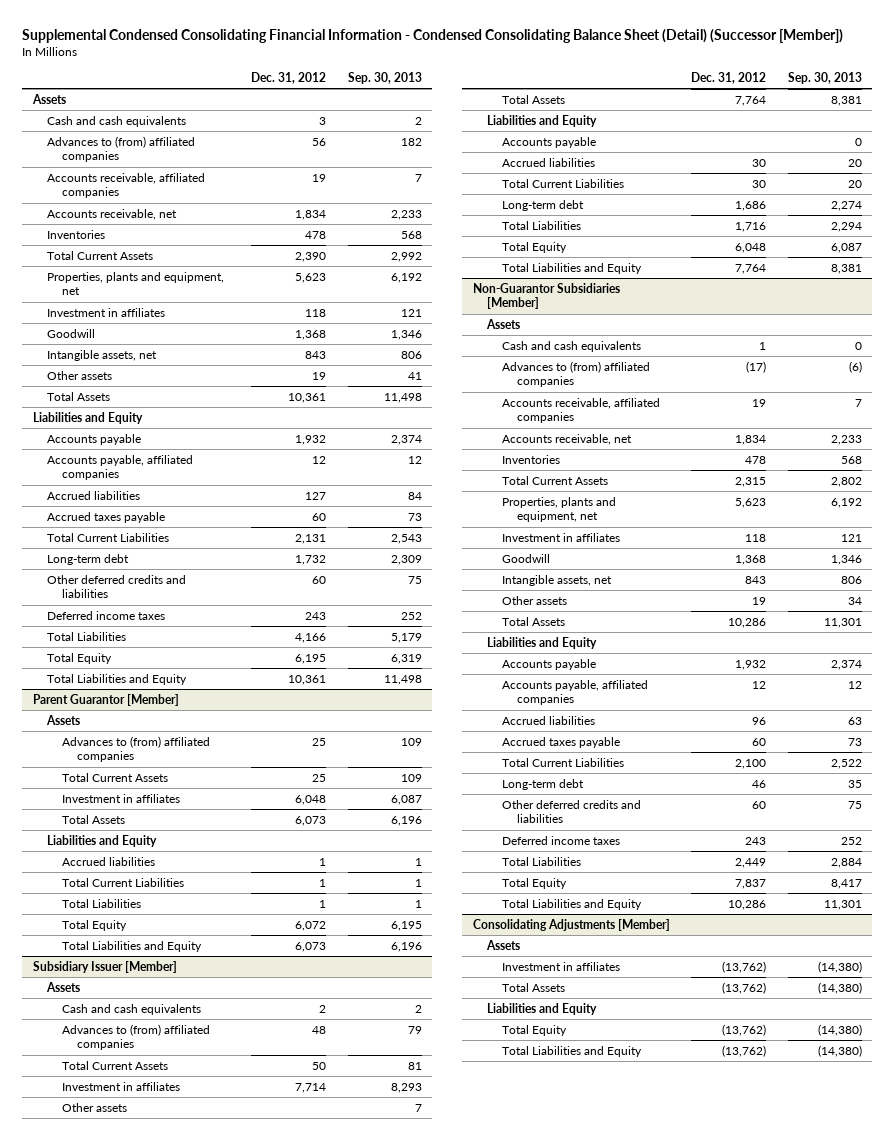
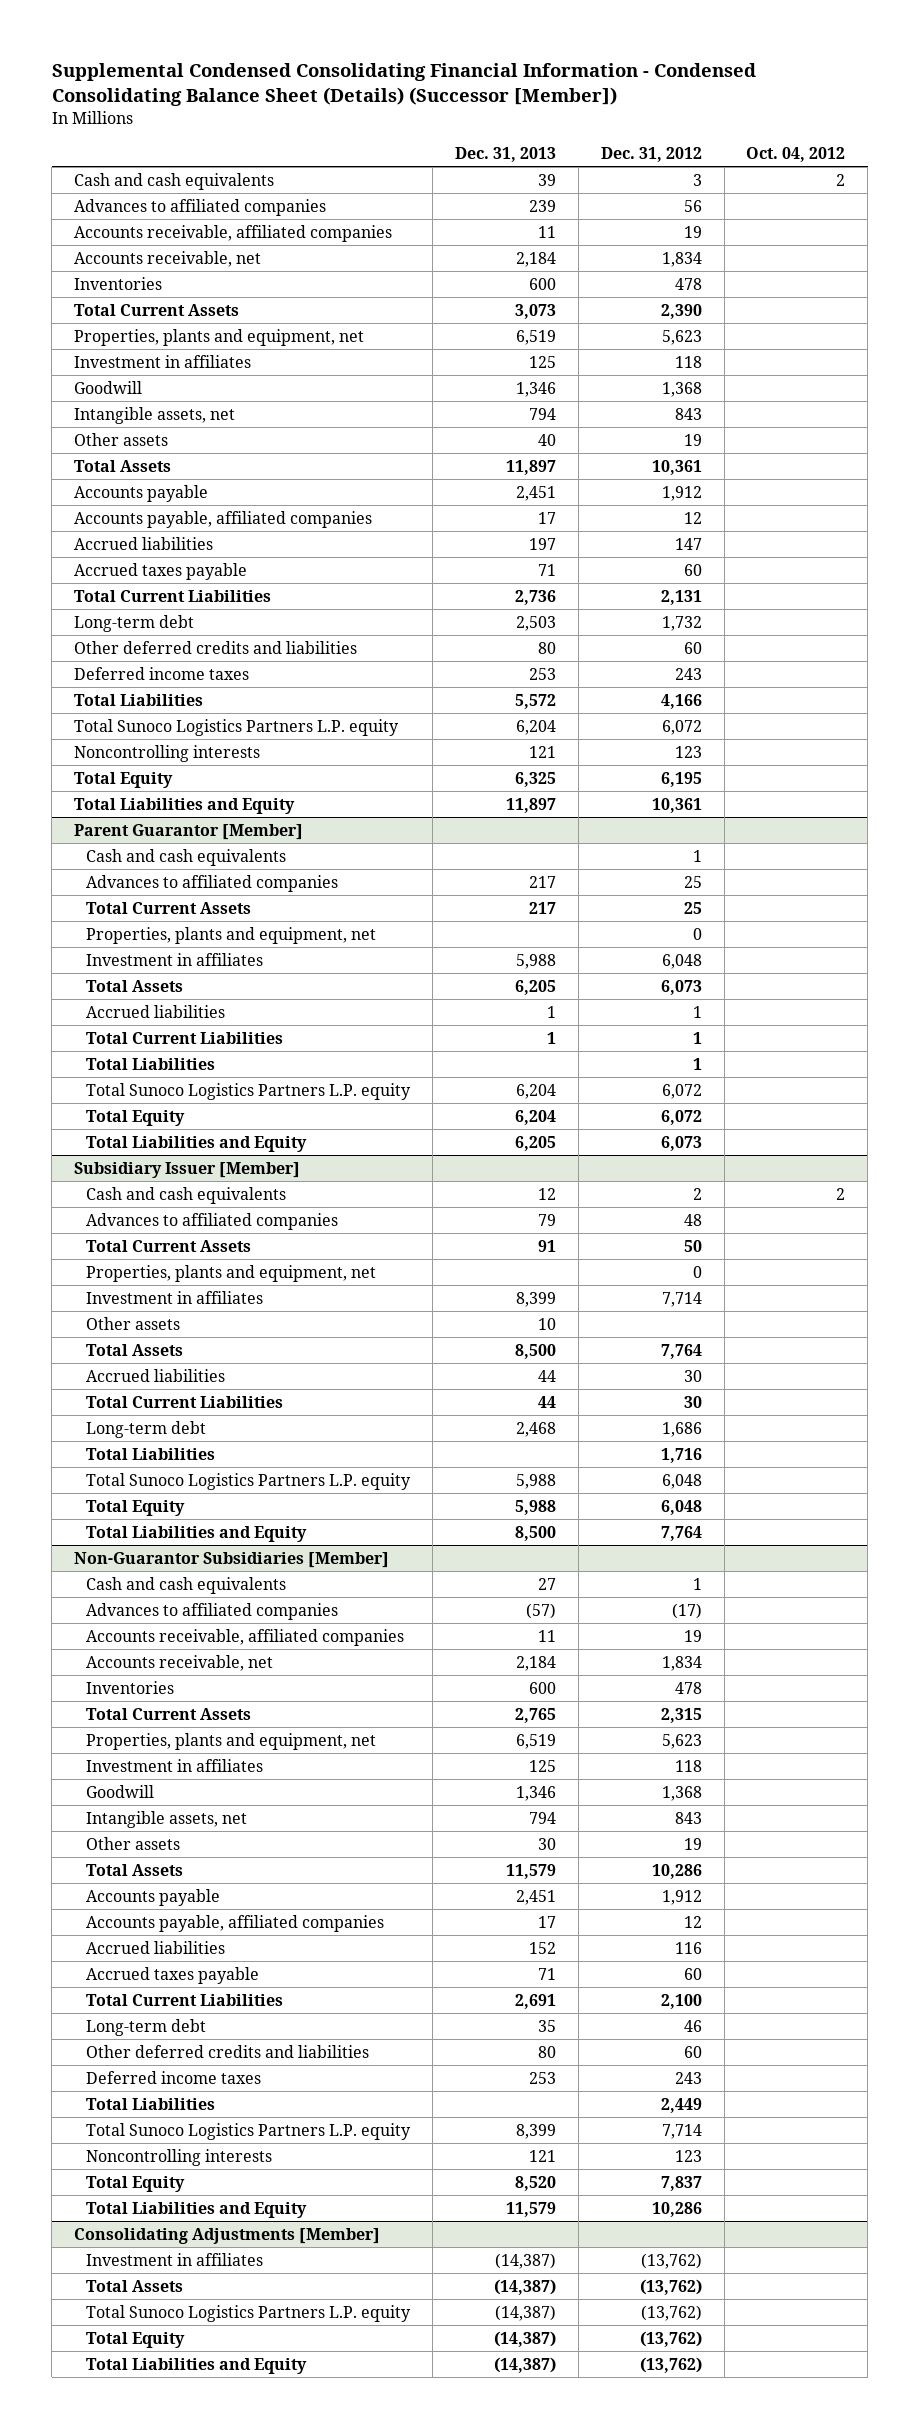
- Supplemental Condensed Consolidating Financial Information - Condensed Consolidating Balance Sheet (Detail) (Successor [Member])
+ Supplemental Condensed Consolidating Financial Information - Condensed Consolidating Balance Sheet (Details) (Successor [Member])
- | Dec. 31, 2012 | Sep. 30, 2013
+ | Dec. 31, 2013 | Dec. 31, 2012 | Oct. 04, 2012
- Assets
- Advances to (from) affiliated companies | 56 | 182
+ Advances to affiliated companies | 239 | 56 |
- Liabilities and Equity
- Accounts payable | 1,932 | 2,374
+ Accounts payable | 2,451 | 1,912 |
- Accrued liabilities | 127 | 84
+ Accrued liabilities | 197 | 147 |
+ Total Sunoco Logistics Partners L.P. equity | 6,204 | 6,072 |
+ Noncontrolling interests | 121 | 123 |
@ Parent Guarantor [Member]
- Assets
- Advances to (from) affiliated companies | 25 | 109
+ Cash and cash equivalents | | 1 |
+ Advances to affiliated companies | 217 | 25 |
+ Properties, plants and equipment, net | | 0 |
- Liabilities and Equity
+ Total Sunoco Logistics Partners L.P. equity | 6,204 | 6,072 |
@ Subsidiary Issuer [Member]
- Assets
- Advances to (from) affiliated companies | 48 | 79
+ Advances to affiliated companies | 79 | 48 |
+ Properties, plants and equipment, net | | 0 |
- Liabilities and Equity
- Accounts payable | | 0
+ Total Sunoco Logistics Partners L.P. equity | 5,988 | 6,048 |
@ Non-Guarantor Subsidiaries [Member]
- Assets
- Advances to (from) affiliated companies | (17) | (6)
+ Advances to affiliated companies | (57) | (17) |
- Liabilities and Equity
- Accounts payable | 1,932 | 2,374
+ Accounts payable | 2,451 | 1,912 |
- Accrued liabilities | 96 | 63
+ Accrued liabilities | 152 | 116 |
+ Total Sunoco Logistics Partners L.P. equity | 8,399 | 7,714 |
+ Noncontrolling interests | 121 | 123 |
@ Consolidating Adjustments [Member]
- Assets
- Liabilities and Equity
+ Total Sunoco Logistics Partners L.P. equity | (14,387) | (13,762) |

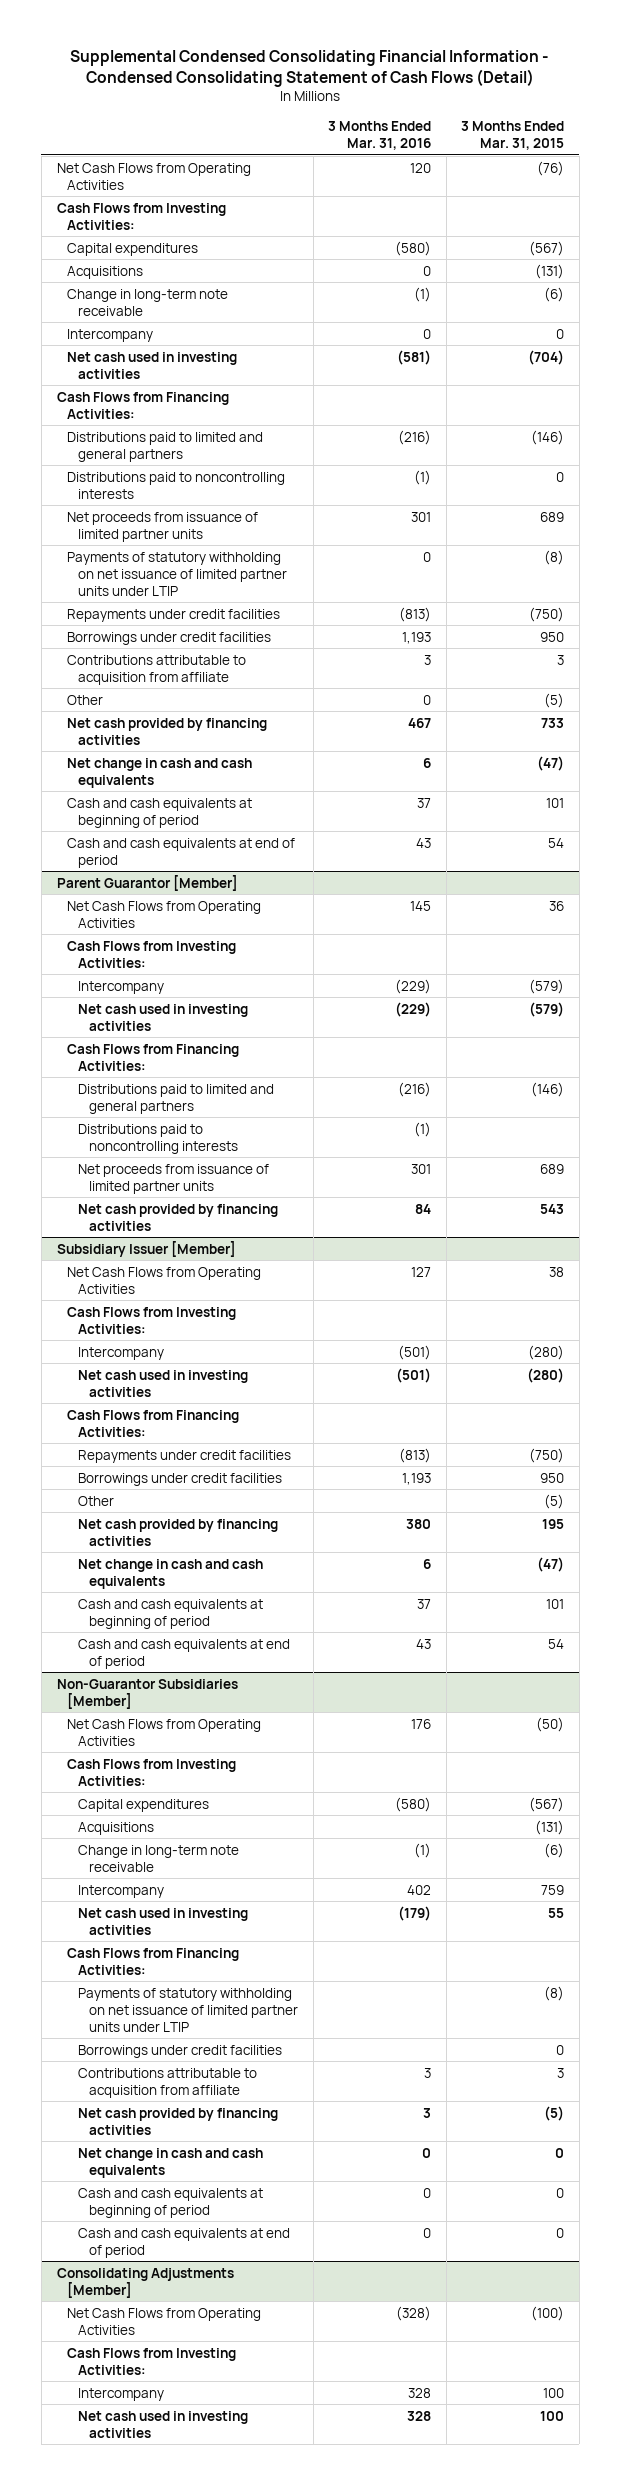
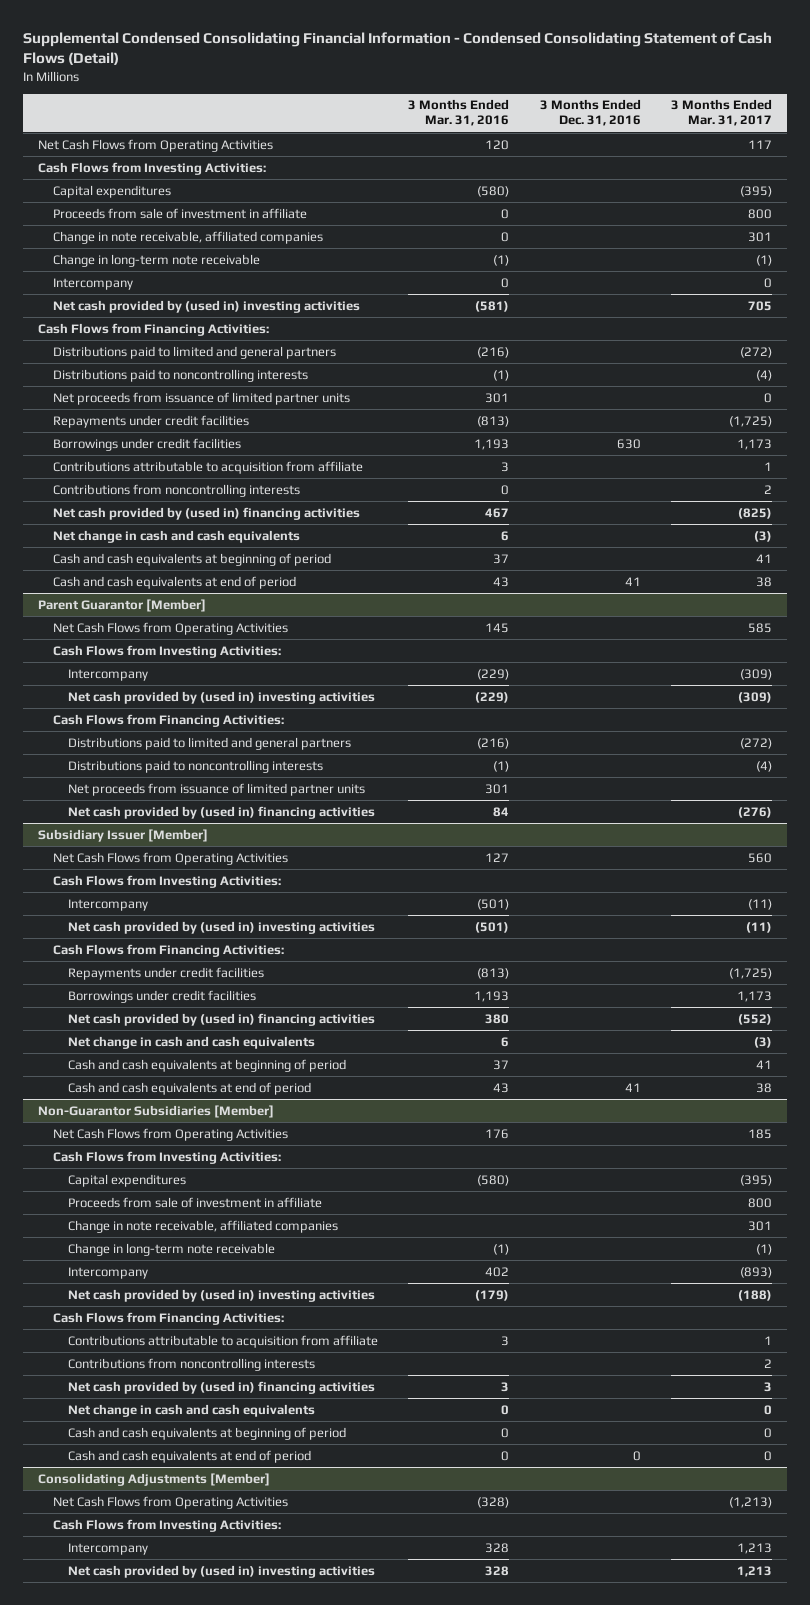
- | 3 Months Ended Mar. 31, 2016 | 3 Months Ended Mar. 31, 2015
+ | 3 Months Ended Mar. 31, 2016 | 3 Months Ended Dec. 31, 2016 | 3 Months Ended Mar. 31, 2017
- Acquisitions | 0 | (131)
+ Proceeds from sale of investment in affiliate | 0 | | 800
+ Change in note receivable, affiliated companies | 0 | | 301
- Net cash used in investing activities | (581) | (704)
+ Net cash provided by (used in) investing activities | (581) | | 705
- Payments of statutory withholding on net issuance of limited partner units under LTIP | 0 | (8)
- Other | 0 | (5)
- Net cash provided by financing activities | 467 | 733
+ Contributions from noncontrolling interests | 0 | | 2
+ Net cash provided by (used in) financing activities | 467 | | (825)
@ Parent Guarantor [Member]
- Net cash used in investing activities | (229) | (579)
+ Net cash provided by (used in) investing activities | (229) | | (309)
- Net cash provided by financing activities | 84 | 543
+ Net cash provided by (used in) financing activities | 84 | | (276)
@ Subsidiary Issuer [Member]
- Net cash used in investing activities | (501) | (280)
+ Net cash provided by (used in) investing activities | (501) | | (11)
- Other | | (5)
- Net cash provided by financing activities | 380 | 195
+ Net cash provided by (used in) financing activities | 380 | | (552)
@ Non-Guarantor Subsidiaries [Member]
- Acquisitions | | (131)
+ Proceeds from sale of investment in affiliate | | | 800
+ Change in note receivable, affiliated companies | | | 301
- Net cash used in investing activities | (179) | 55
+ Net cash provided by (used in) investing activities | (179) | | (188)
- Payments of statutory withholding on net issuance of limited partner units under LTIP | | (8)
- Borrowings under credit facilities | | 0
- Net cash provided by financing activities | 3 | (5)
+ Contributions from noncontrolling interests | | | 2
+ Net cash provided by (used in) financing activities | 3 | | 3
@ Consolidating Adjustments [Member]
- Net cash used in investing activities | 328 | 100
+ Net cash provided by (used in) investing activities | 328 | | 1,213

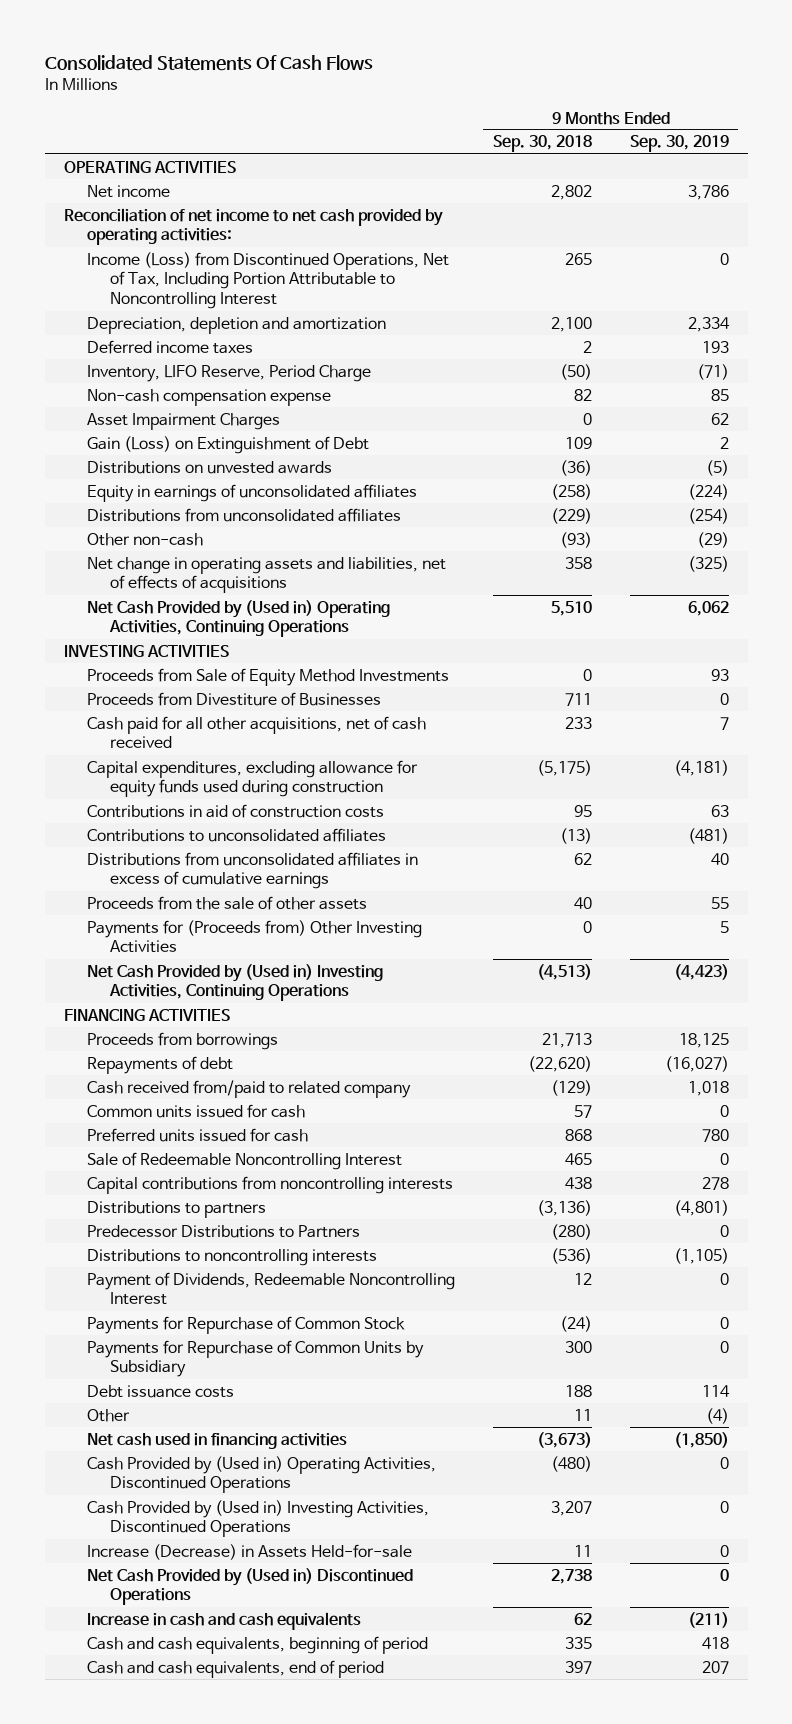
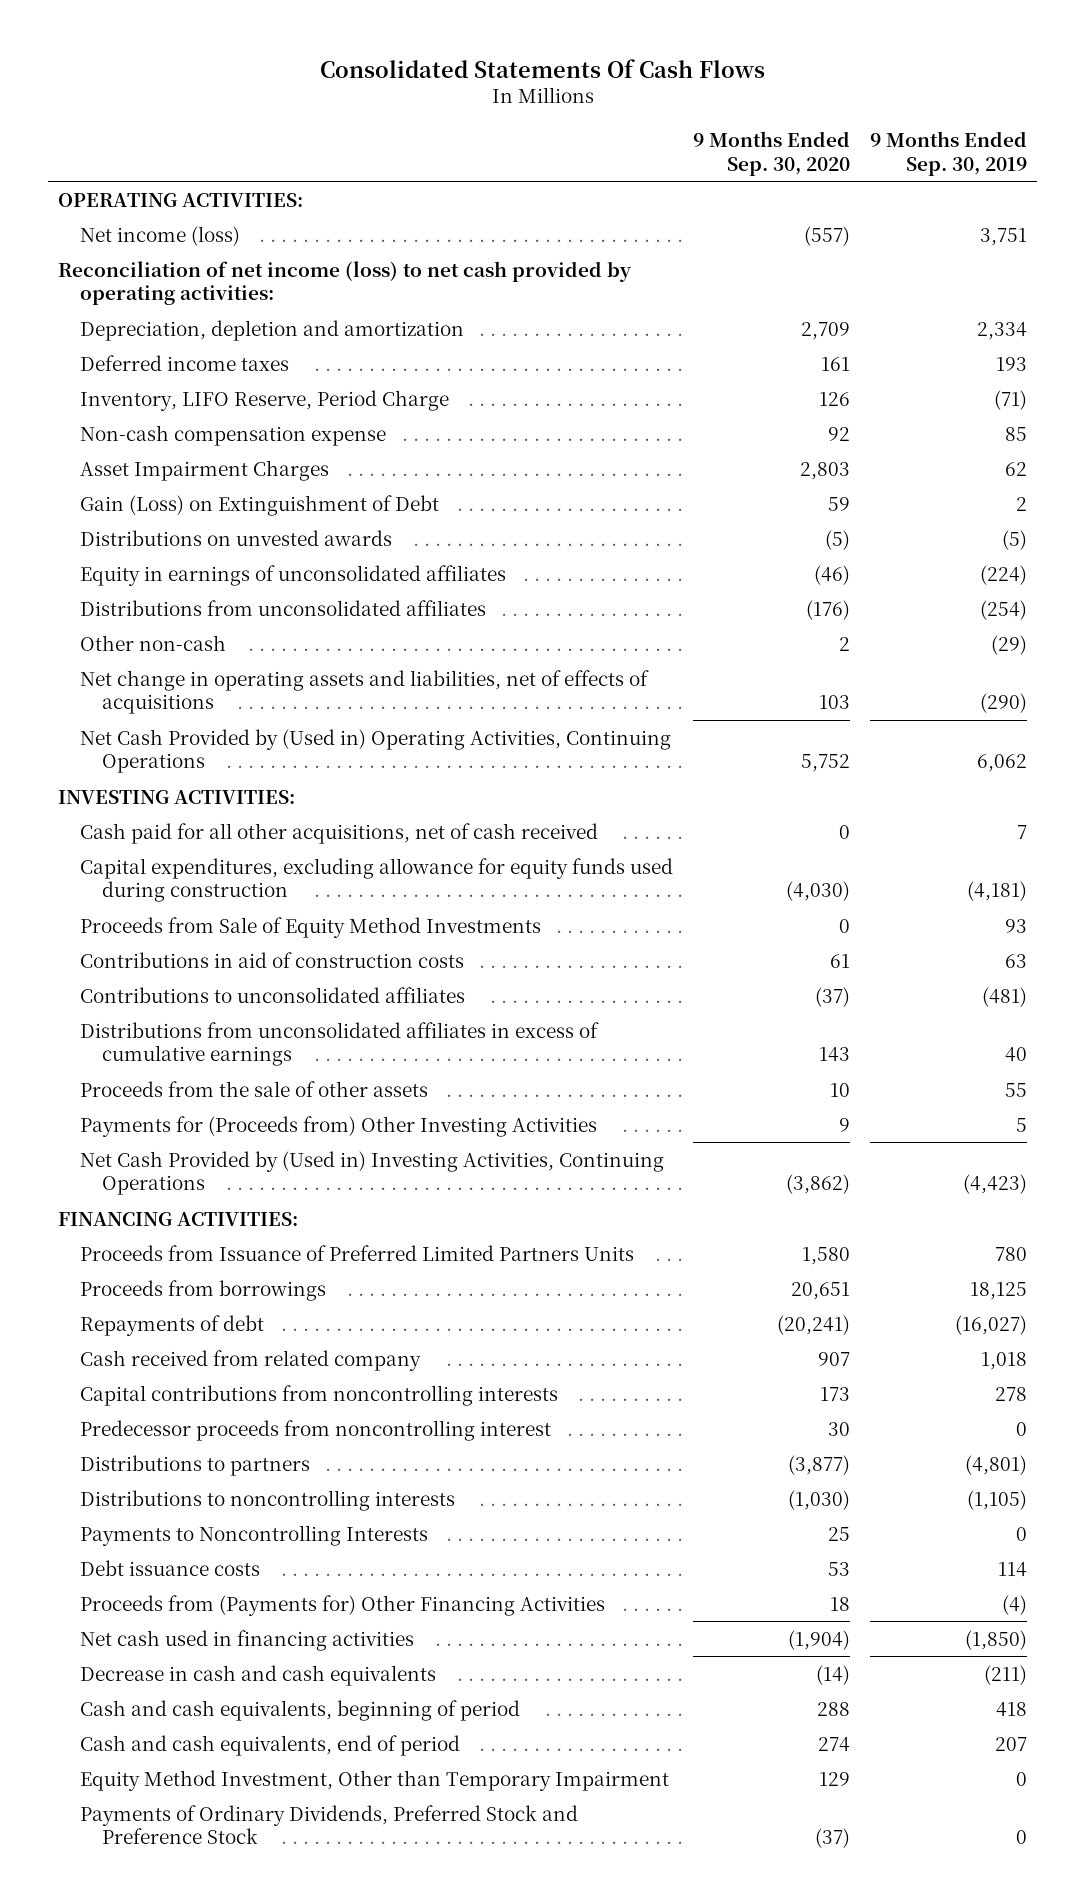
- | 9 Months Ended Sep. 30, 2018 | 9 Months Ended Sep. 30, 2019
+ | 9 Months Ended Sep. 30, 2020 | 9 Months Ended Sep. 30, 2019
- OPERATING ACTIVITIES
- Net income | 2,802 | 3,786
- Reconciliation of net income to net cash provided by operating activities:
- Income (Loss) from Discontinued Operations, Net of Tax, Including Portion Attributable to Noncontrolling Interest | 265 | 0
+ OPERATING ACTIVITIES:
+ Net income (loss) | (557) | 3,751
+ Reconciliation of net income (loss) to net cash provided by operating activities:
- Net change in operating assets and liabilities, net of effects of acquisitions | 358 | (325)
+ Net change in operating assets and liabilities, net of effects of acquisitions | 103 | (290)
- INVESTING ACTIVITIES
- Proceeds from Divestiture of Businesses | 711 | 0
+ INVESTING ACTIVITIES:
moved down: Proceeds from Sale of Equity Method Investments | 0 | 93
- FINANCING ACTIVITIES
+ FINANCING ACTIVITIES:
+ Proceeds from Issuance of Preferred Limited Partners Units | 1,580 | 780
- Cash received from/paid to related company | (129) | 1,018
- Common units issued for cash | 57 | 0
- Preferred units issued for cash | 868 | 780
- Sale of Redeemable Noncontrolling Interest | 465 | 0
+ Cash received from related company | 907 | 1,018
+ Predecessor proceeds from noncontrolling interest | 30 | 0
- Predecessor Distributions to Partners | (280) | 0
- Payment of Dividends, Redeemable Noncontrolling Interest | 12 | 0
- Payments for Repurchase of Common Stock | (24) | 0
- Payments for Repurchase of Common Units by Subsidiary | 300 | 0
+ Payments to Noncontrolling Interests | 25 | 0
- Other | 11 | (4)
+ Proceeds from (Payments for) Other Financing Activities | 18 | (4)
- Cash Provided by (Used in) Operating Activities, Discontinued Operations | (480) | 0
- Cash Provided by (Used in) Investing Activities, Discontinued Operations | 3,207 | 0
- Increase (Decrease) in Assets Held-for-sale | 11 | 0
- Net Cash Provided by (Used in) Discontinued Operations | 2,738 | 0
- Increase in cash and cash equivalents | 62 | (211)
+ Decrease in cash and cash equivalents | (14) | (211)
+ Equity Method Investment, Other than Temporary Impairment | 129 | 0
+ Payments of Ordinary Dividends, Preferred Stock and Preference Stock | (37) | 0

